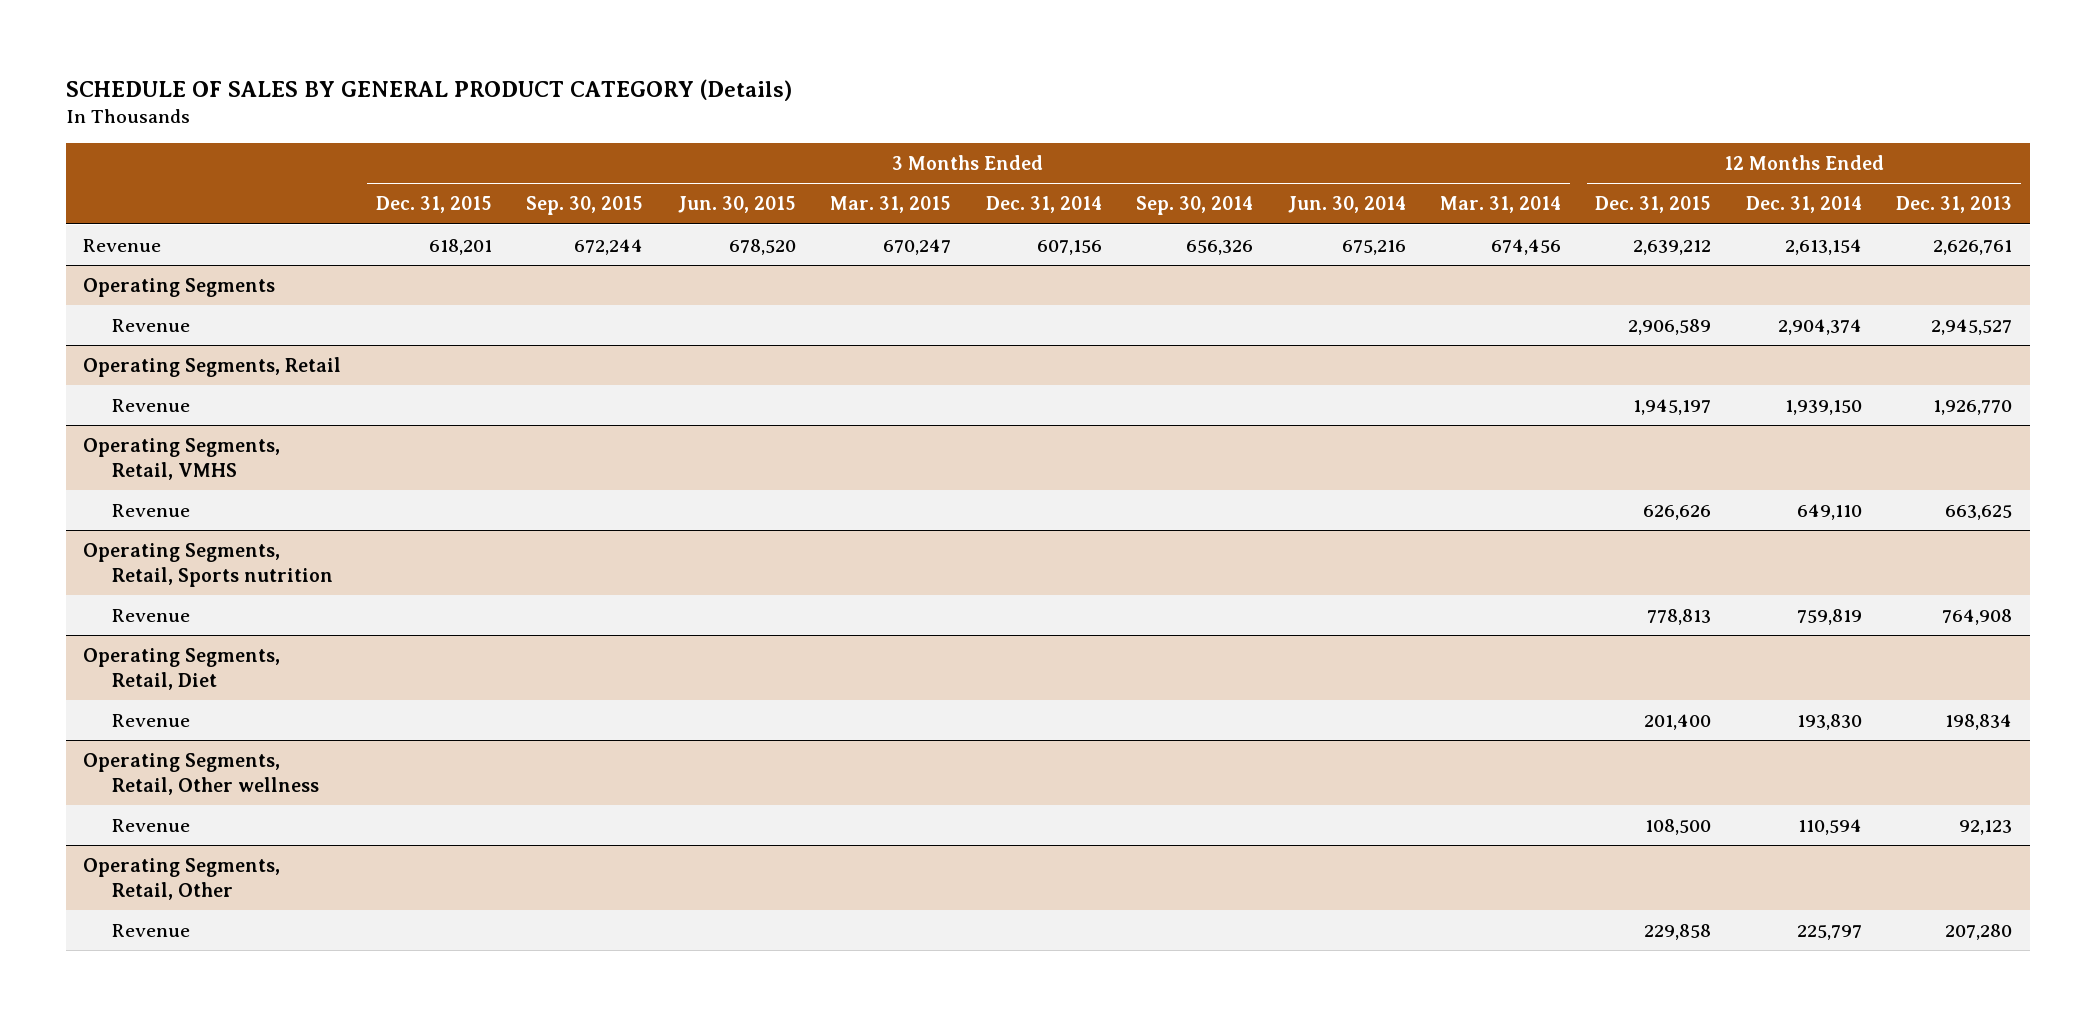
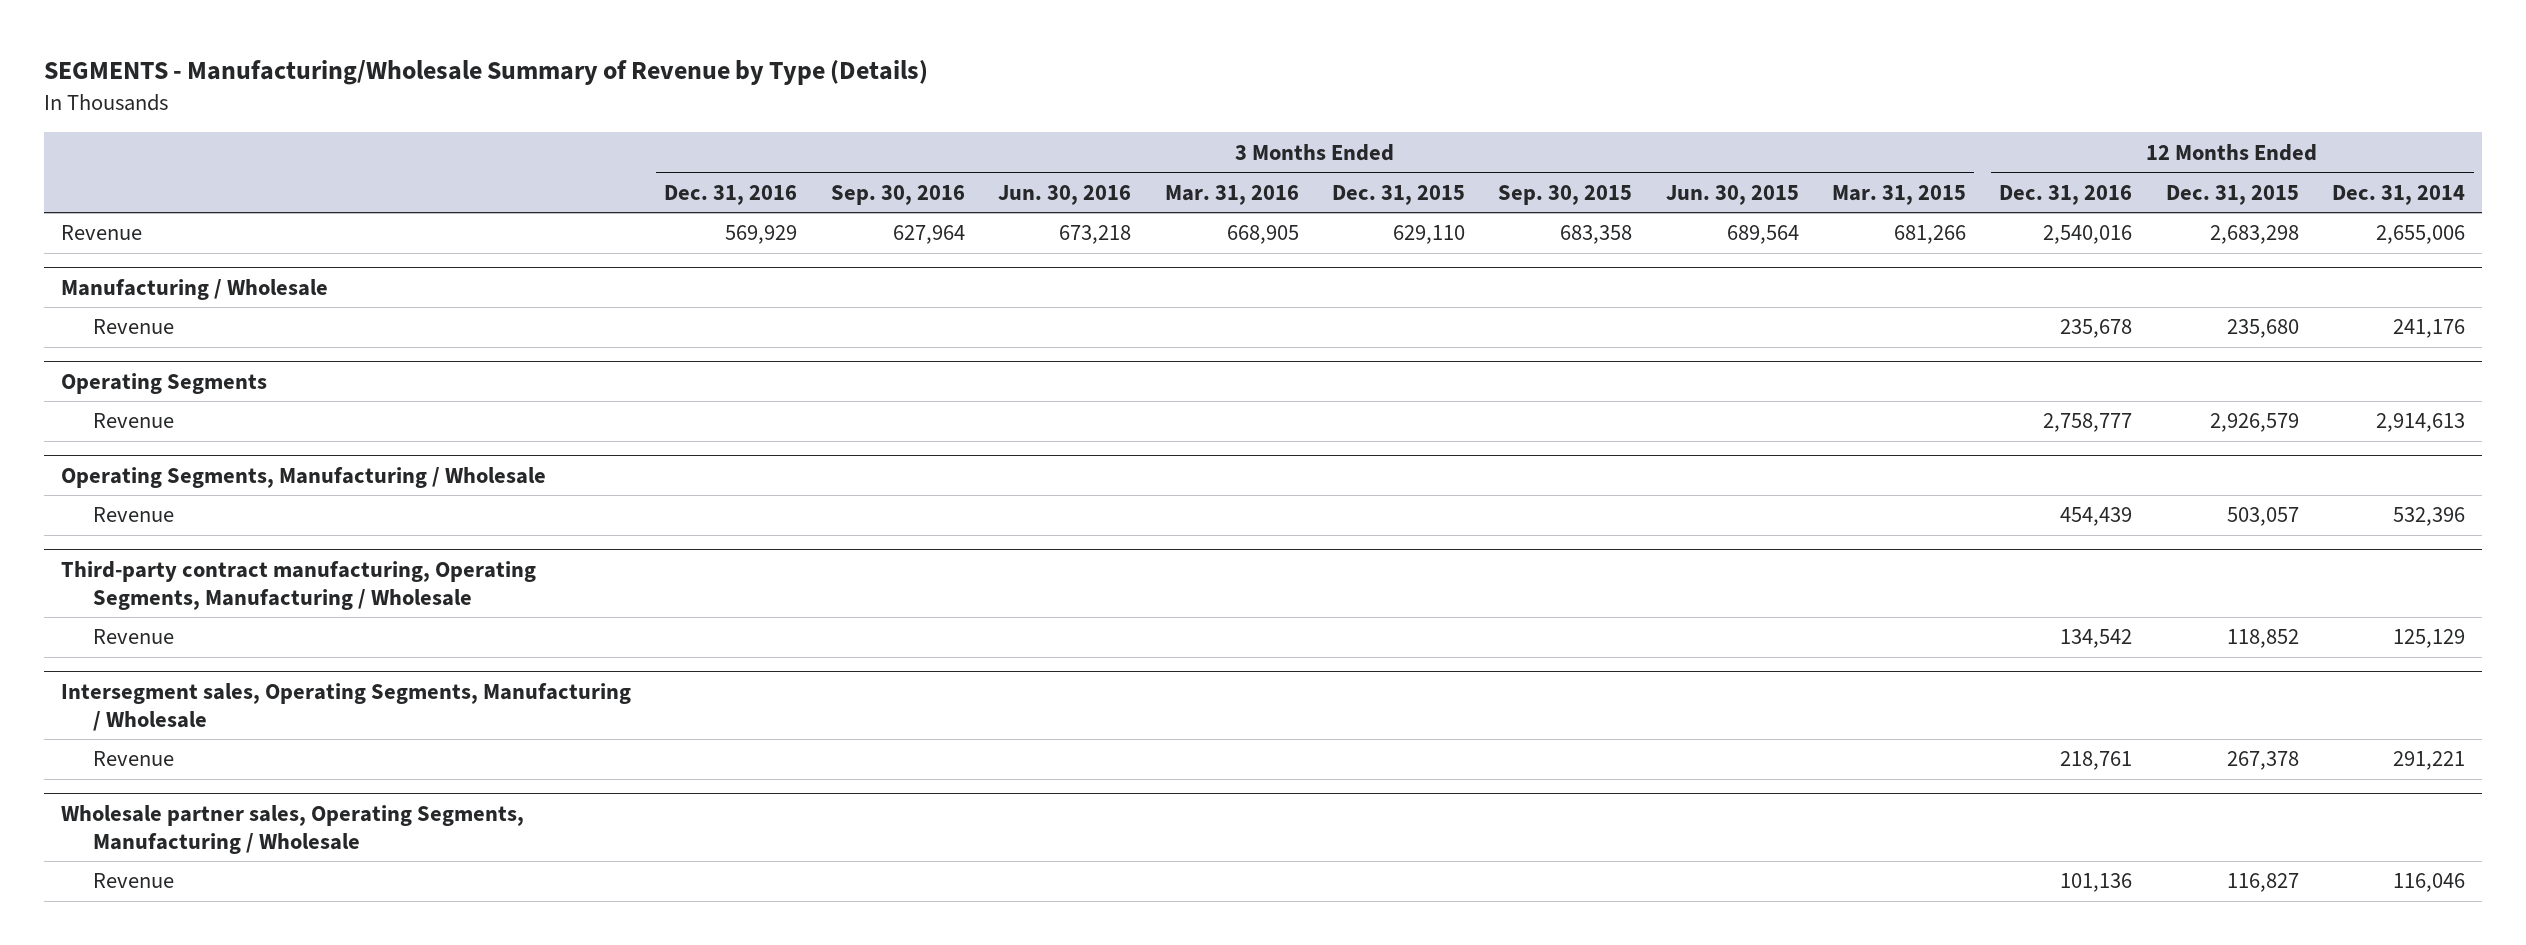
- SCHEDULE OF SALES BY GENERAL PRODUCT CATEGORY (Details)
+ SEGMENTS - Manufacturing/Wholesale Summary of Revenue by Type (Details)
- | 3 Months Ended Dec. 31, 2015 | 3 Months Ended Sep. 30, 2015 | 3 Months Ended Jun. 30, 2015 | 3 Months Ended Mar. 31, 2015 | 3 Months Ended Dec. 31, 2014 | 3 Months Ended Sep. 30, 2014 | 3 Months Ended Jun. 30, 2014 | 3 Months Ended Mar. 31, 2014 | 12 Months Ended Dec. 31, 2015 | 12 Months Ended Dec. 31, 2014 | 12 Months Ended Dec. 31, 2013
+ | 3 Months Ended Dec. 31, 2016 | 3 Months Ended Sep. 30, 2016 | 3 Months Ended Jun. 30, 2016 | 3 Months Ended Mar. 31, 2016 | 3 Months Ended Dec. 31, 2015 | 3 Months Ended Sep. 30, 2015 | 3 Months Ended Jun. 30, 2015 | 3 Months Ended Mar. 31, 2015 | 12 Months Ended Dec. 31, 2016 | 12 Months Ended Dec. 31, 2015 | 12 Months Ended Dec. 31, 2014
- Revenue | 618,201 | 672,244 | 678,520 | 670,247 | 607,156 | 656,326 | 675,216 | 674,456 | 2,639,212 | 2,613,154 | 2,626,761
+ Revenue | 569,929 | 627,964 | 673,218 | 668,905 | 629,110 | 683,358 | 689,564 | 681,266 | 2,540,016 | 2,683,298 | 2,655,006
+ Manufacturing / Wholesale
+ Revenue | | | | | | | | | 235,678 | 235,680 | 241,176
@ Operating Segments
- Revenue | | | | | | | | | 2,906,589 | 2,904,374 | 2,945,527
- Operating Segments, Retail
- Revenue | | | | | | | | | 1,945,197 | 1,939,150 | 1,926,770
- Operating Segments, Retail, VMHS
- Revenue | | | | | | | | | 626,626 | 649,110 | 663,625
- Operating Segments, Retail, Sports nutrition
- Revenue | | | | | | | | | 778,813 | 759,819 | 764,908
- Operating Segments, Retail, Diet
- Revenue | | | | | | | | | 201,400 | 193,830 | 198,834
- Operating Segments, Retail, Other wellness
- Revenue | | | | | | | | | 108,500 | 110,594 | 92,123
- Operating Segments, Retail, Other
- Revenue | | | | | | | | | 229,858 | 225,797 | 207,280
@ Operating Segments
+ Revenue | | | | | | | | | 2,758,777 | 2,926,579 | 2,914,613
+ Operating Segments, Manufacturing / Wholesale
+ Revenue | | | | | | | | | 454,439 | 503,057 | 532,396
+ Third-party contract manufacturing, Operating Segments, Manufacturing / Wholesale
+ Revenue | | | | | | | | | 134,542 | 118,852 | 125,129
+ Intersegment sales, Operating Segments, Manufacturing / Wholesale
+ Revenue | | | | | | | | | 218,761 | 267,378 | 291,221
+ Wholesale partner sales, Operating Segments, Manufacturing / Wholesale
+ Revenue | | | | | | | | | 101,136 | 116,827 | 116,046

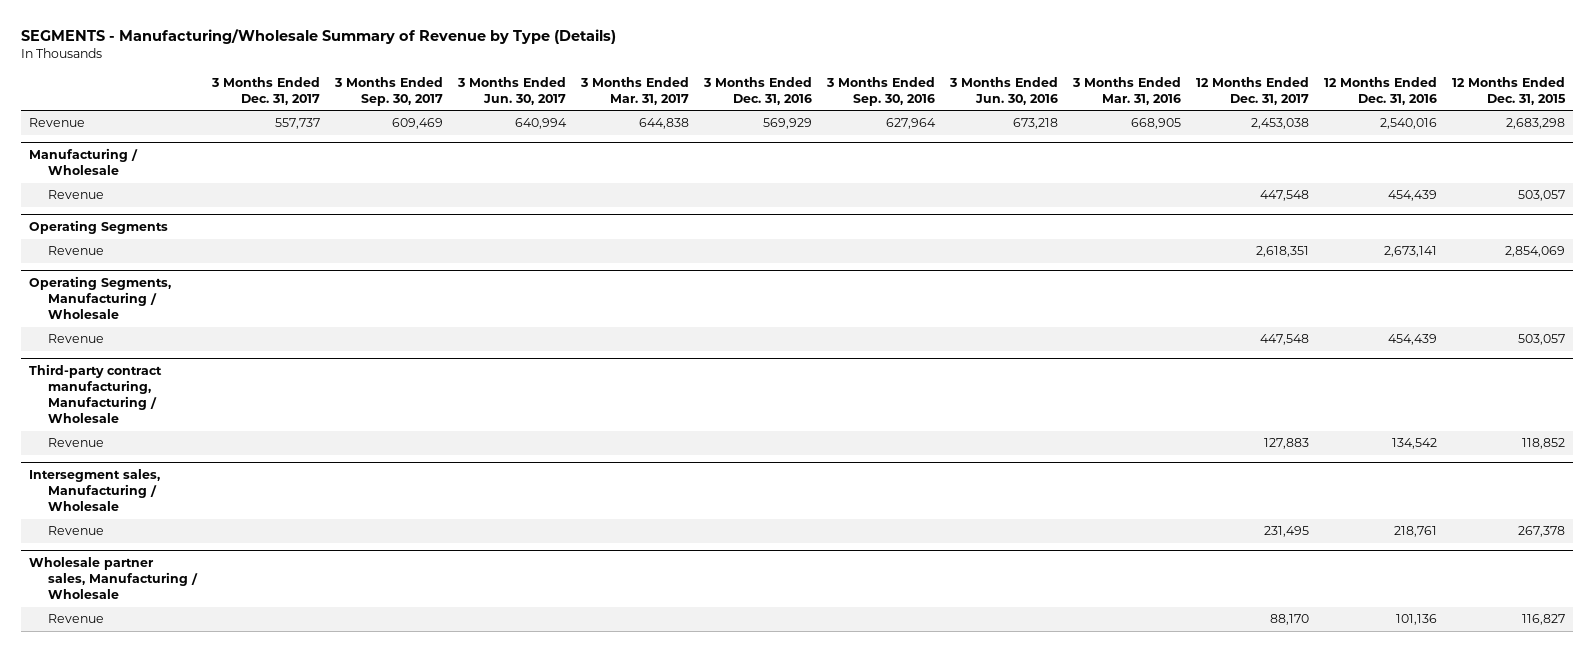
- | 3 Months Ended Dec. 31, 2016 | 3 Months Ended Sep. 30, 2016 | 3 Months Ended Jun. 30, 2016 | 3 Months Ended Mar. 31, 2016 | 3 Months Ended Dec. 31, 2015 | 3 Months Ended Sep. 30, 2015 | 3 Months Ended Jun. 30, 2015 | 3 Months Ended Mar. 31, 2015 | 12 Months Ended Dec. 31, 2016 | 12 Months Ended Dec. 31, 2015 | 12 Months Ended Dec. 31, 2014
+ | 3 Months Ended Dec. 31, 2017 | 3 Months Ended Sep. 30, 2017 | 3 Months Ended Jun. 30, 2017 | 3 Months Ended Mar. 31, 2017 | 3 Months Ended Dec. 31, 2016 | 3 Months Ended Sep. 30, 2016 | 3 Months Ended Jun. 30, 2016 | 3 Months Ended Mar. 31, 2016 | 12 Months Ended Dec. 31, 2017 | 12 Months Ended Dec. 31, 2016 | 12 Months Ended Dec. 31, 2015
@ Manufacturing / Wholesale
- Revenue | | | | | | | | | 235,678 | 235,680 | 241,176
+ Revenue | | | | | | | | | 447,548 | 454,439 | 503,057
@ Operating Segments
- Revenue | | | | | | | | | 2,758,777 | 2,926,579 | 2,914,613
+ Revenue | | | | | | | | | 2,618,351 | 2,673,141 | 2,854,069
- Third-party contract manufacturing, Operating Segments, Manufacturing / Wholesale
+ Third-party contract manufacturing, Manufacturing / Wholesale
- Intersegment sales, Operating Segments, Manufacturing / Wholesale
+ Intersegment sales, Manufacturing / Wholesale
- Wholesale partner sales, Operating Segments, Manufacturing / Wholesale
+ Wholesale partner sales, Manufacturing / Wholesale

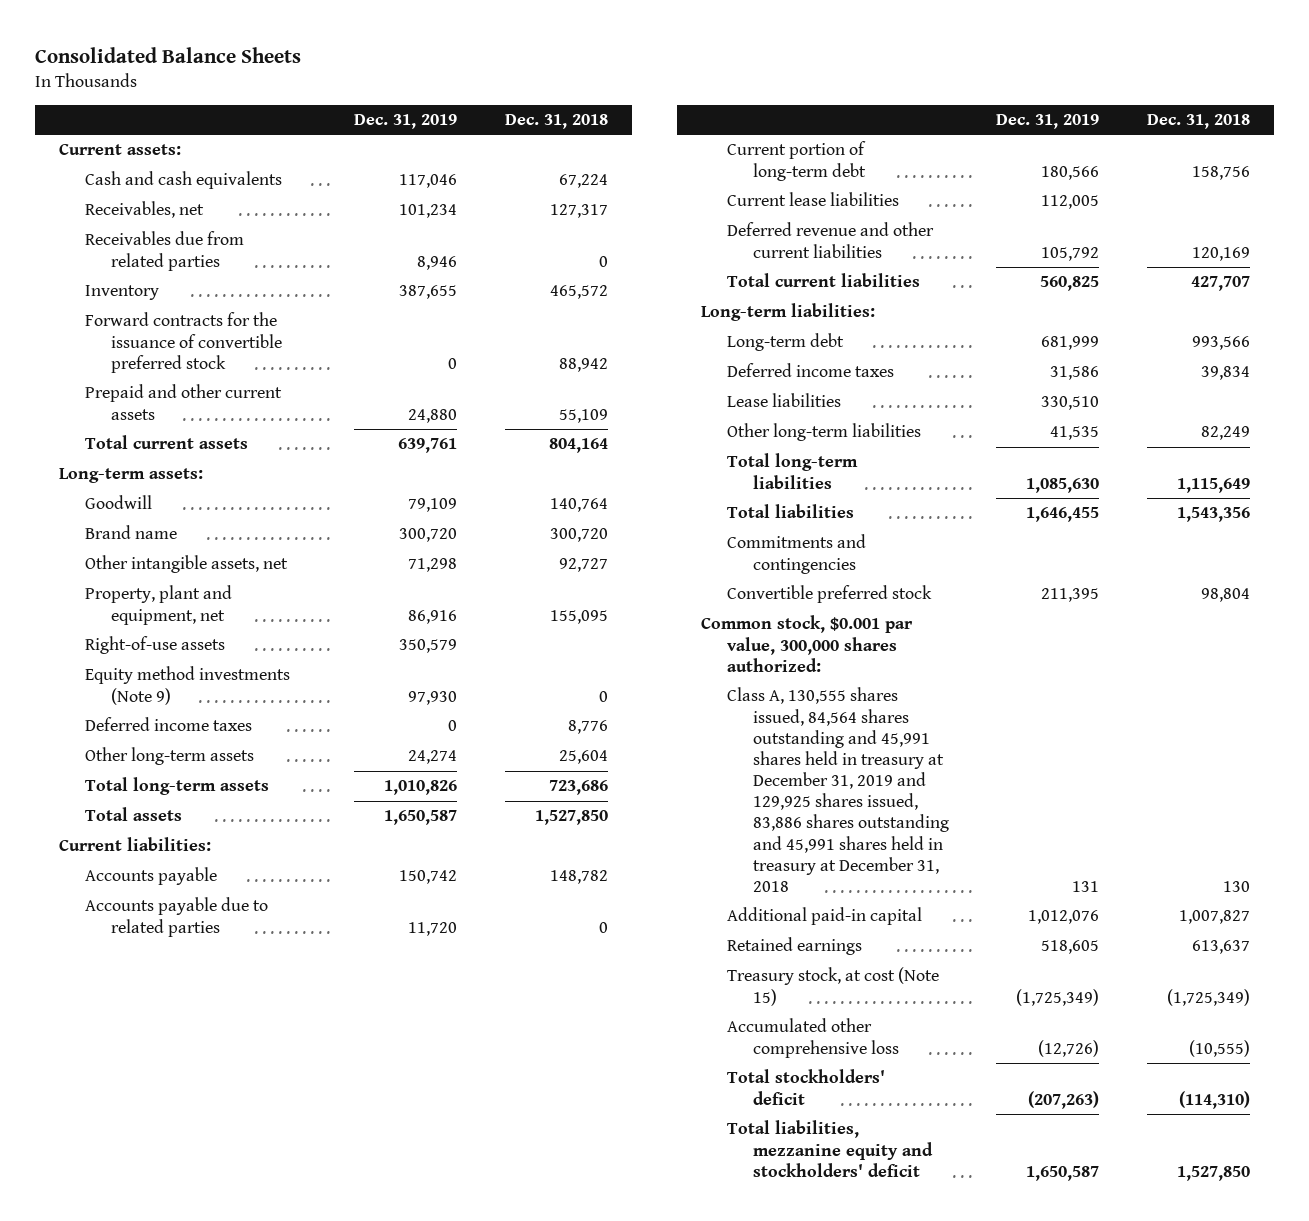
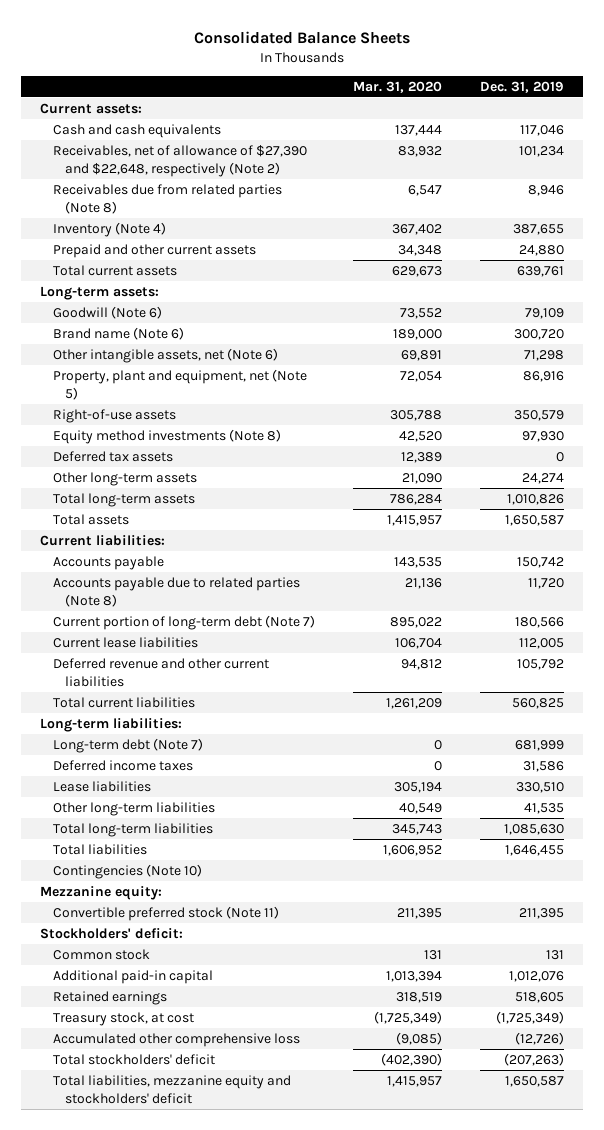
- | Dec. 31, 2019 | Dec. 31, 2018
+ | Mar. 31, 2020 | Dec. 31, 2019
- Receivables, net | 101,234 | 127,317
- Receivables due from related parties | 8,946 | 0
- Inventory | 387,655 | 465,572
- Forward contracts for the issuance of convertible preferred stock | 0 | 88,942
+ Receivables, net of allowance of $27,390 and $22,648, respectively (Note 2) | 83,932 | 101,234
+ Receivables due from related parties (Note 8) | 6,547 | 8,946
+ Inventory (Note 4) | 367,402 | 387,655
- Goodwill | 79,109 | 140,764
- Brand name | 300,720 | 300,720
- Other intangible assets, net | 71,298 | 92,727
- Property, plant and equipment, net | 86,916 | 155,095
+ Goodwill (Note 6) | 73,552 | 79,109
+ Brand name (Note 6) | 189,000 | 300,720
+ Other intangible assets, net (Note 6) | 69,891 | 71,298
+ Property, plant and equipment, net (Note 5) | 72,054 | 86,916
- Equity method investments (Note 9) | 97,930 | 0
- Deferred income taxes | 0 | 8,776
+ Equity method investments (Note 8) | 42,520 | 97,930
+ Deferred tax assets | 12,389 | 0
- Accounts payable due to related parties | 11,720 | 0
- Current portion of long-term debt | 180,566 | 158,756
+ Accounts payable due to related parties (Note 8) | 21,136 | 11,720
+ Current portion of long-term debt (Note 7) | 895,022 | 180,566
- Long-term debt | 681,999 | 993,566
+ Long-term debt (Note 7) | 0 | 681,999
- Commitments and contingencies
- Convertible preferred stock | 211,395 | 98,804
- Common stock, $0.001 par value, 300,000 shares authorized:
- Class A, 130,555 shares issued, 84,564 shares outstanding and 45,991 shares held in treasury at December 31, 2019 and 129,925 shares issued, 83,886 shares outstanding and 45,991 shares held in treasury at December 31, 2018 | 131 | 130
+ Contingencies (Note 10)
+ Mezzanine equity:
+ Convertible preferred stock (Note 11) | 211,395 | 211,395
+ Stockholders' deficit:
+ Common stock | 131 | 131
- Treasury stock, at cost (Note 15) | (1,725,349) | (1,725,349)
+ Treasury stock, at cost | (1,725,349) | (1,725,349)

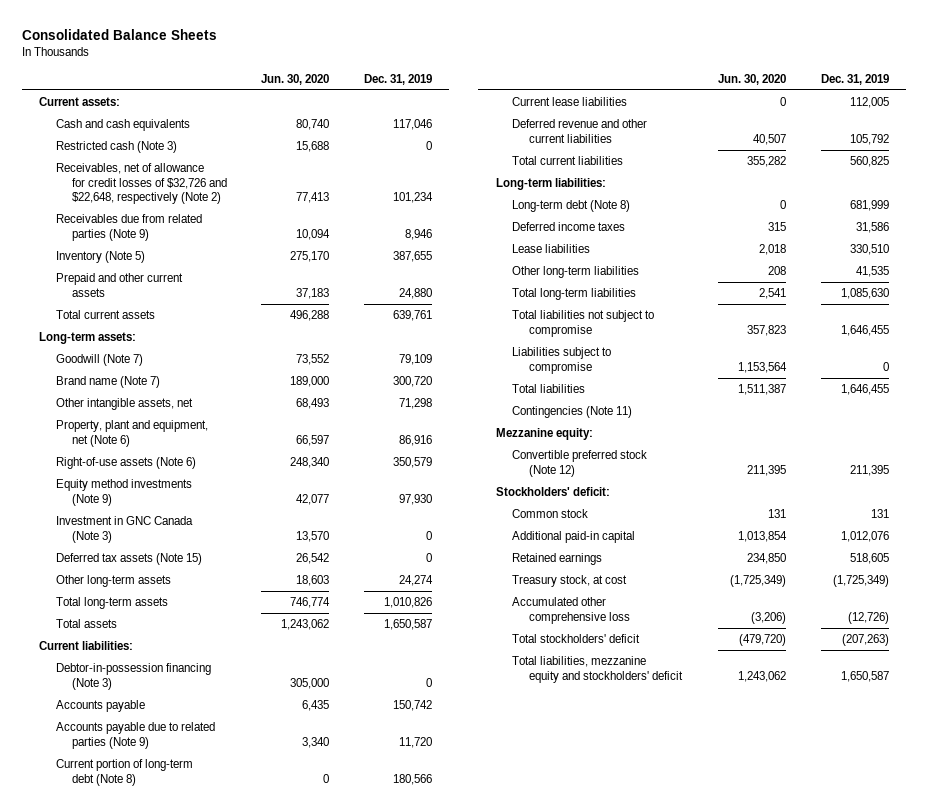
- | Mar. 31, 2020 | Dec. 31, 2019
+ | Jun. 30, 2020 | Dec. 31, 2019
- Receivables, net of allowance of $27,390 and $22,648, respectively (Note 2) | 83,932 | 101,234
- Receivables due from related parties (Note 8) | 6,547 | 8,946
- Inventory (Note 4) | 367,402 | 387,655
+ Restricted cash (Note 3) | 15,688 | 0
+ Receivables, net of allowance for credit losses of $32,726 and $22,648, respectively (Note 2) | 77,413 | 101,234
+ Receivables due from related parties (Note 9) | 10,094 | 8,946
+ Inventory (Note 5) | 275,170 | 387,655
- Goodwill (Note 6) | 73,552 | 79,109
- Brand name (Note 6) | 189,000 | 300,720
- Other intangible assets, net (Note 6) | 69,891 | 71,298
- Property, plant and equipment, net (Note 5) | 72,054 | 86,916
- Right-of-use assets | 305,788 | 350,579
- Equity method investments (Note 8) | 42,520 | 97,930
- Deferred tax assets | 12,389 | 0
+ Goodwill (Note 7) | 73,552 | 79,109
+ Brand name (Note 7) | 189,000 | 300,720
+ Other intangible assets, net | 68,493 | 71,298
+ Property, plant and equipment, net (Note 6) | 66,597 | 86,916
+ Right-of-use assets (Note 6) | 248,340 | 350,579
+ Equity method investments (Note 9) | 42,077 | 97,930
+ Investment in GNC Canada (Note 3) | 13,570 | 0
+ Deferred tax assets (Note 15) | 26,542 | 0
+ Debtor-in-possession financing (Note 3) | 305,000 | 0
- Accounts payable due to related parties (Note 8) | 21,136 | 11,720
- Current portion of long-term debt (Note 7) | 895,022 | 180,566
+ Accounts payable due to related parties (Note 9) | 3,340 | 11,720
+ Current portion of long-term debt (Note 8) | 0 | 180,566
- Long-term debt (Note 7) | 0 | 681,999
+ Long-term debt (Note 8) | 0 | 681,999
+ Total liabilities not subject to compromise | 357,823 | 1,646,455
+ Liabilities subject to compromise | 1,153,564 | 0
- Contingencies (Note 10)
+ Contingencies (Note 11)
- Convertible preferred stock (Note 11) | 211,395 | 211,395
+ Convertible preferred stock (Note 12) | 211,395 | 211,395

